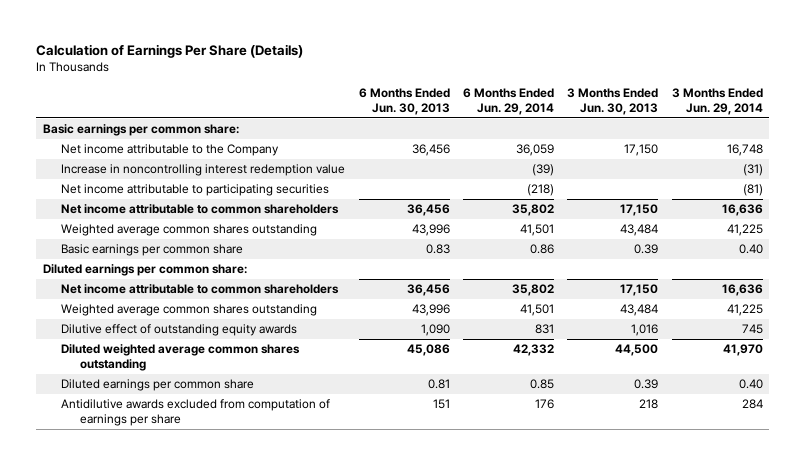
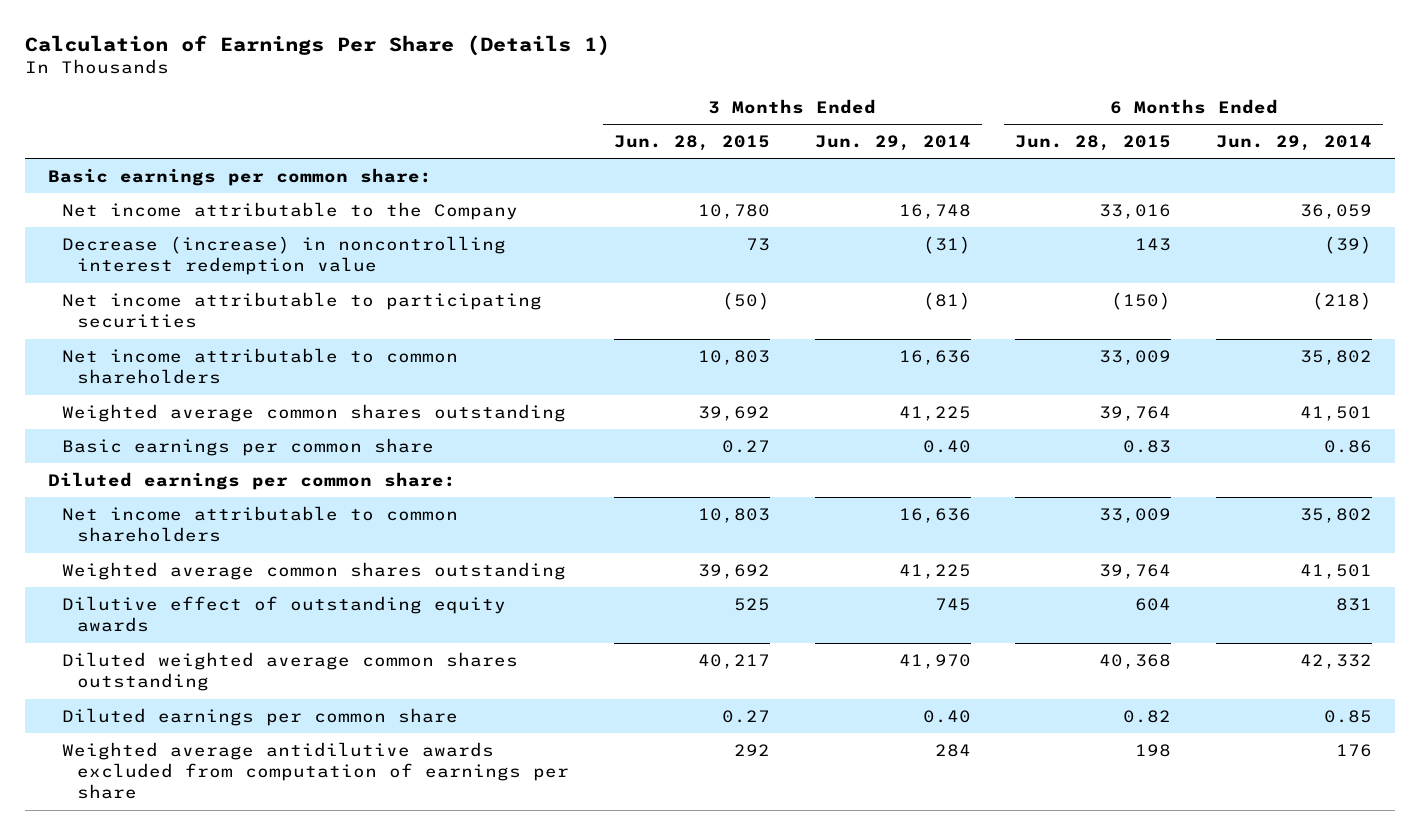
- Calculation of Earnings Per Share (Details)
+ Calculation of Earnings Per Share (Details 1)
- | 6 Months Ended Jun. 30, 2013 | 6 Months Ended Jun. 29, 2014 | 3 Months Ended Jun. 30, 2013 | 3 Months Ended Jun. 29, 2014
+ | 3 Months Ended Jun. 28, 2015 | 3 Months Ended Jun. 29, 2014 | 6 Months Ended Jun. 28, 2015 | 6 Months Ended Jun. 29, 2014
- Increase in noncontrolling interest redemption value | | (39) | | (31)
+ Decrease (increase) in noncontrolling interest redemption value | 73 | (31) | 143 | (39)
- Antidilutive awards excluded from computation of earnings per share | 151 | 176 | 218 | 284
+ Weighted average antidilutive awards excluded from computation of earnings per share | 292 | 284 | 198 | 176

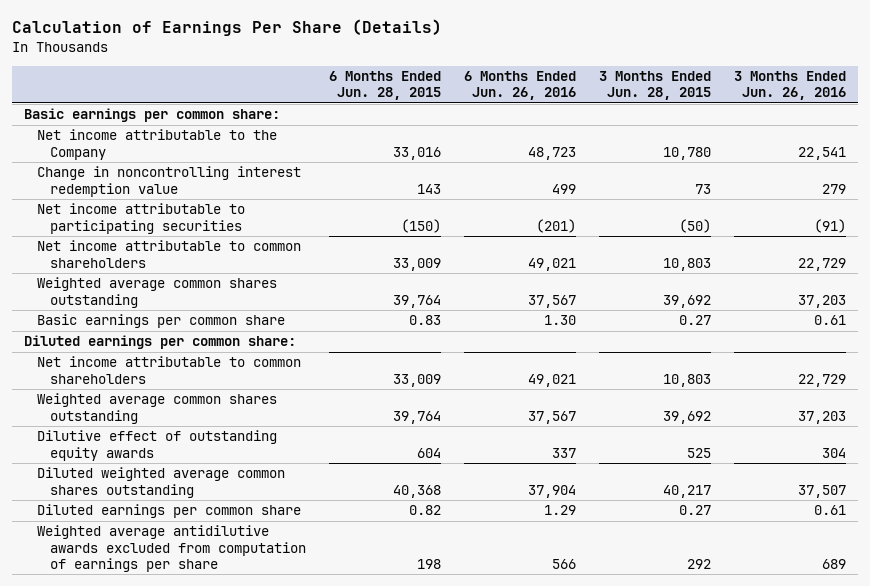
- Calculation of Earnings Per Share (Details 1)
+ Calculation of Earnings Per Share (Details)
- | 3 Months Ended Jun. 28, 2015 | 3 Months Ended Jun. 29, 2014 | 6 Months Ended Jun. 28, 2015 | 6 Months Ended Jun. 29, 2014
+ | 6 Months Ended Jun. 28, 2015 | 6 Months Ended Jun. 26, 2016 | 3 Months Ended Jun. 28, 2015 | 3 Months Ended Jun. 26, 2016
- Decrease (increase) in noncontrolling interest redemption value | 73 | (31) | 143 | (39)
+ Change in noncontrolling interest redemption value | 143 | 499 | 73 | 279

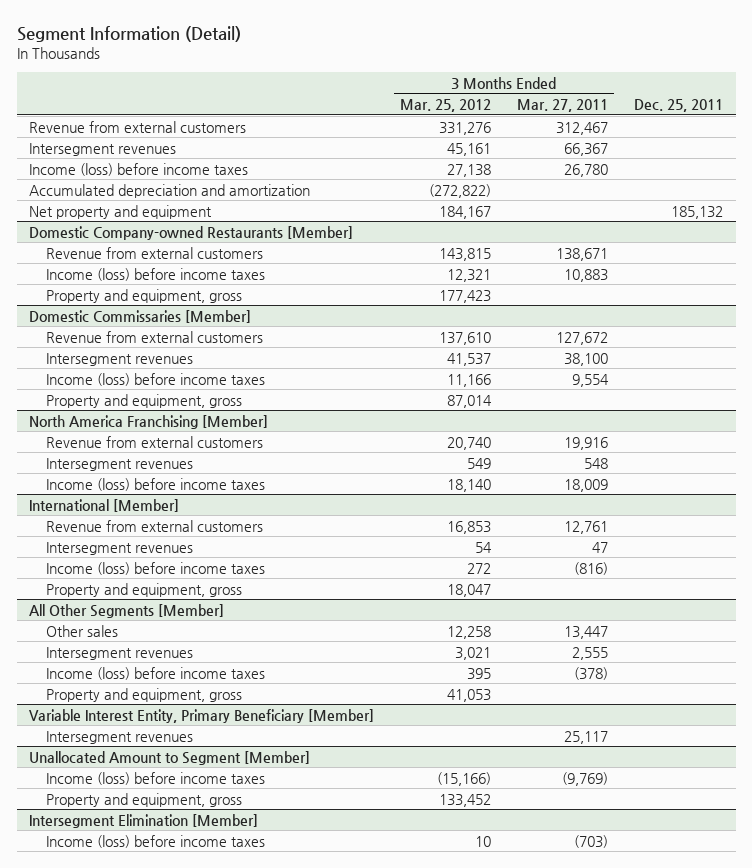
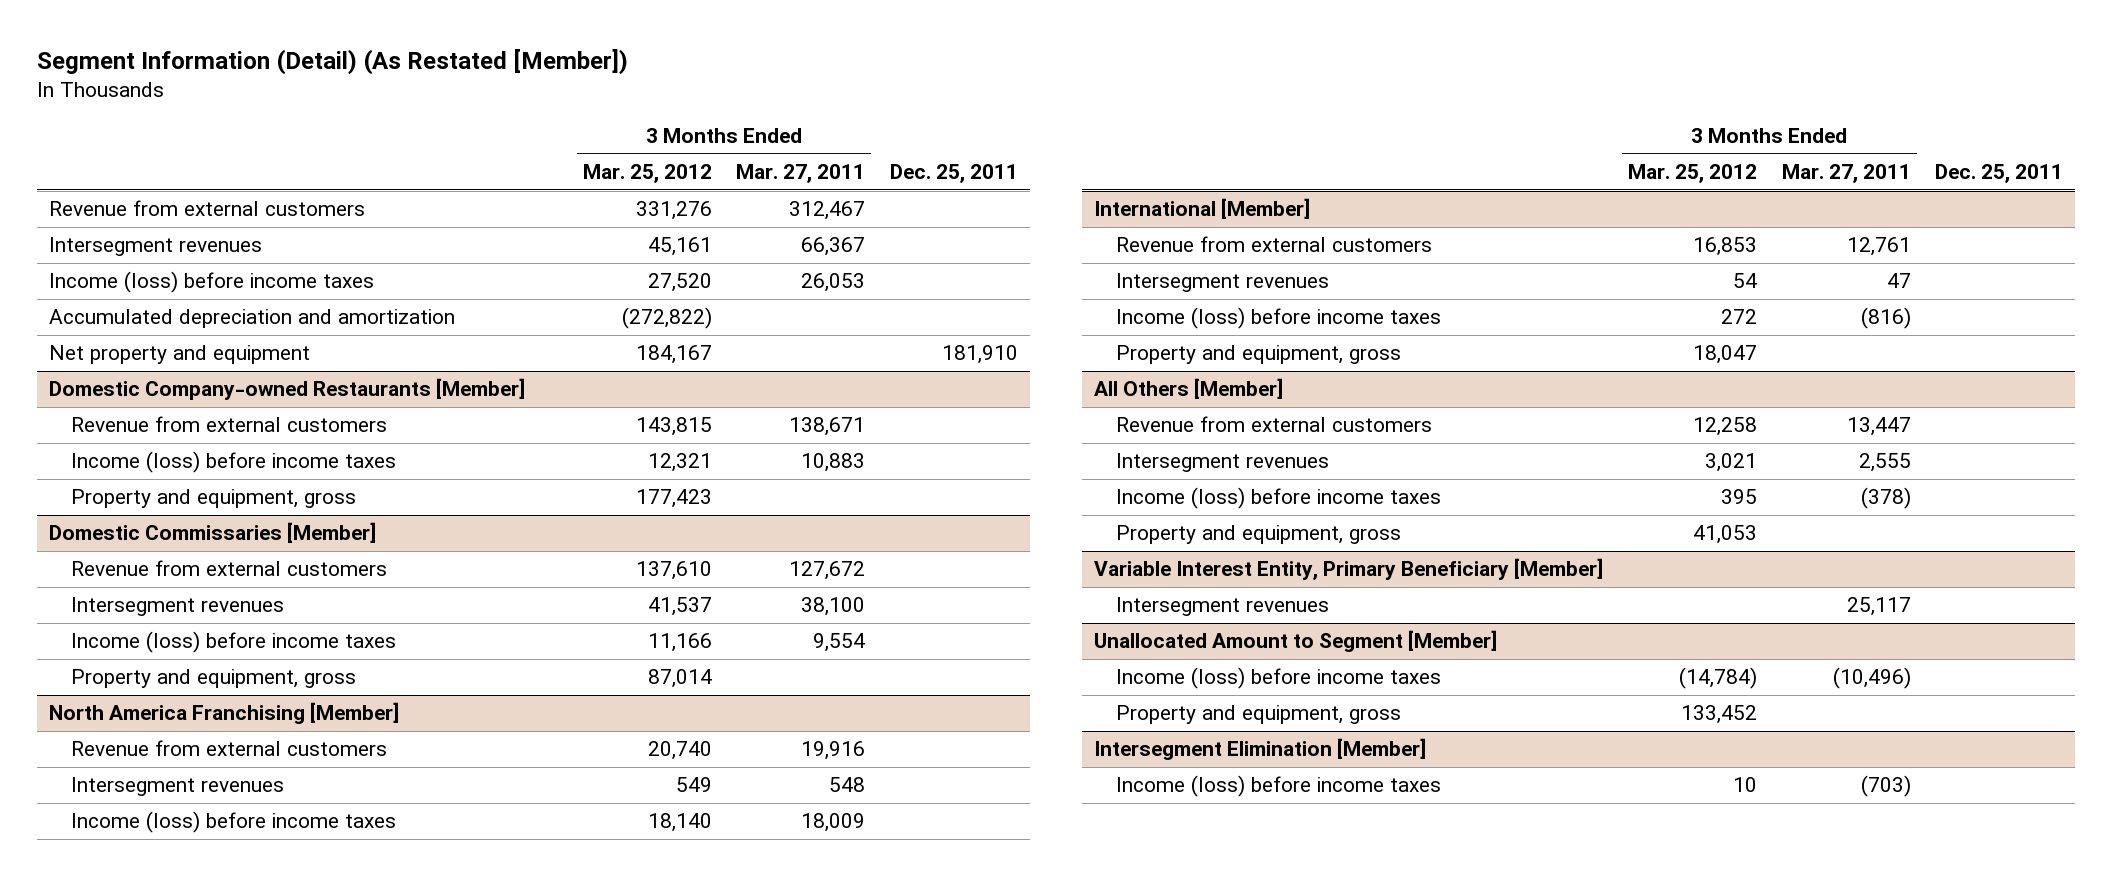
- Segment Information (Detail)
+ Segment Information (Detail) (As Restated [Member])
- Income (loss) before income taxes | 27,138 | 26,780 |
+ Income (loss) before income taxes | 27,520 | 26,053 |
- Net property and equipment | 184,167 | | 185,132
+ Net property and equipment | 184,167 | | 181,910
- All Other Segments [Member]
- Other sales | 12,258 | 13,447 |
+ All Others [Member]
+ Revenue from external customers | 12,258 | 13,447 |
@ Unallocated Amount to Segment [Member]
- Income (loss) before income taxes | (15,166) | (9,769) |
+ Income (loss) before income taxes | (14,784) | (10,496) |

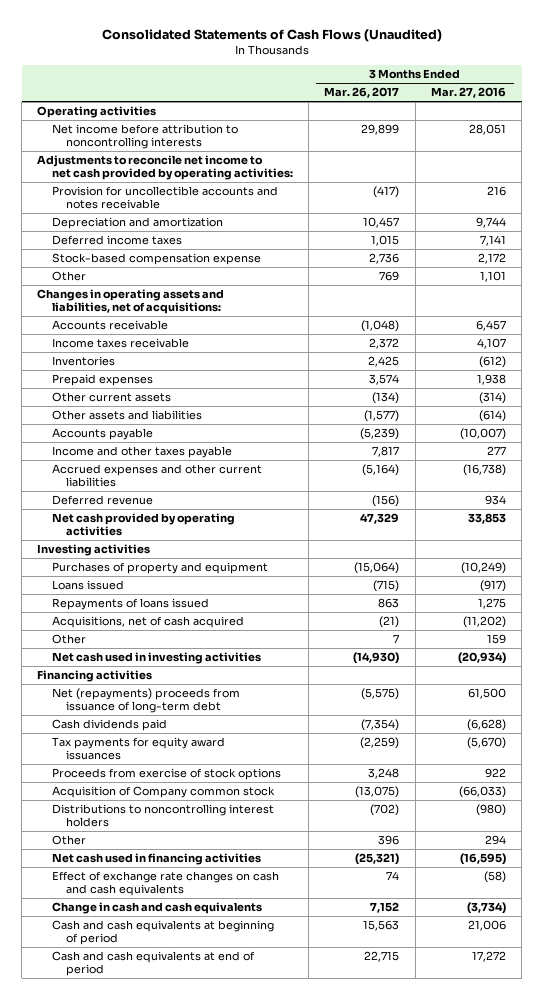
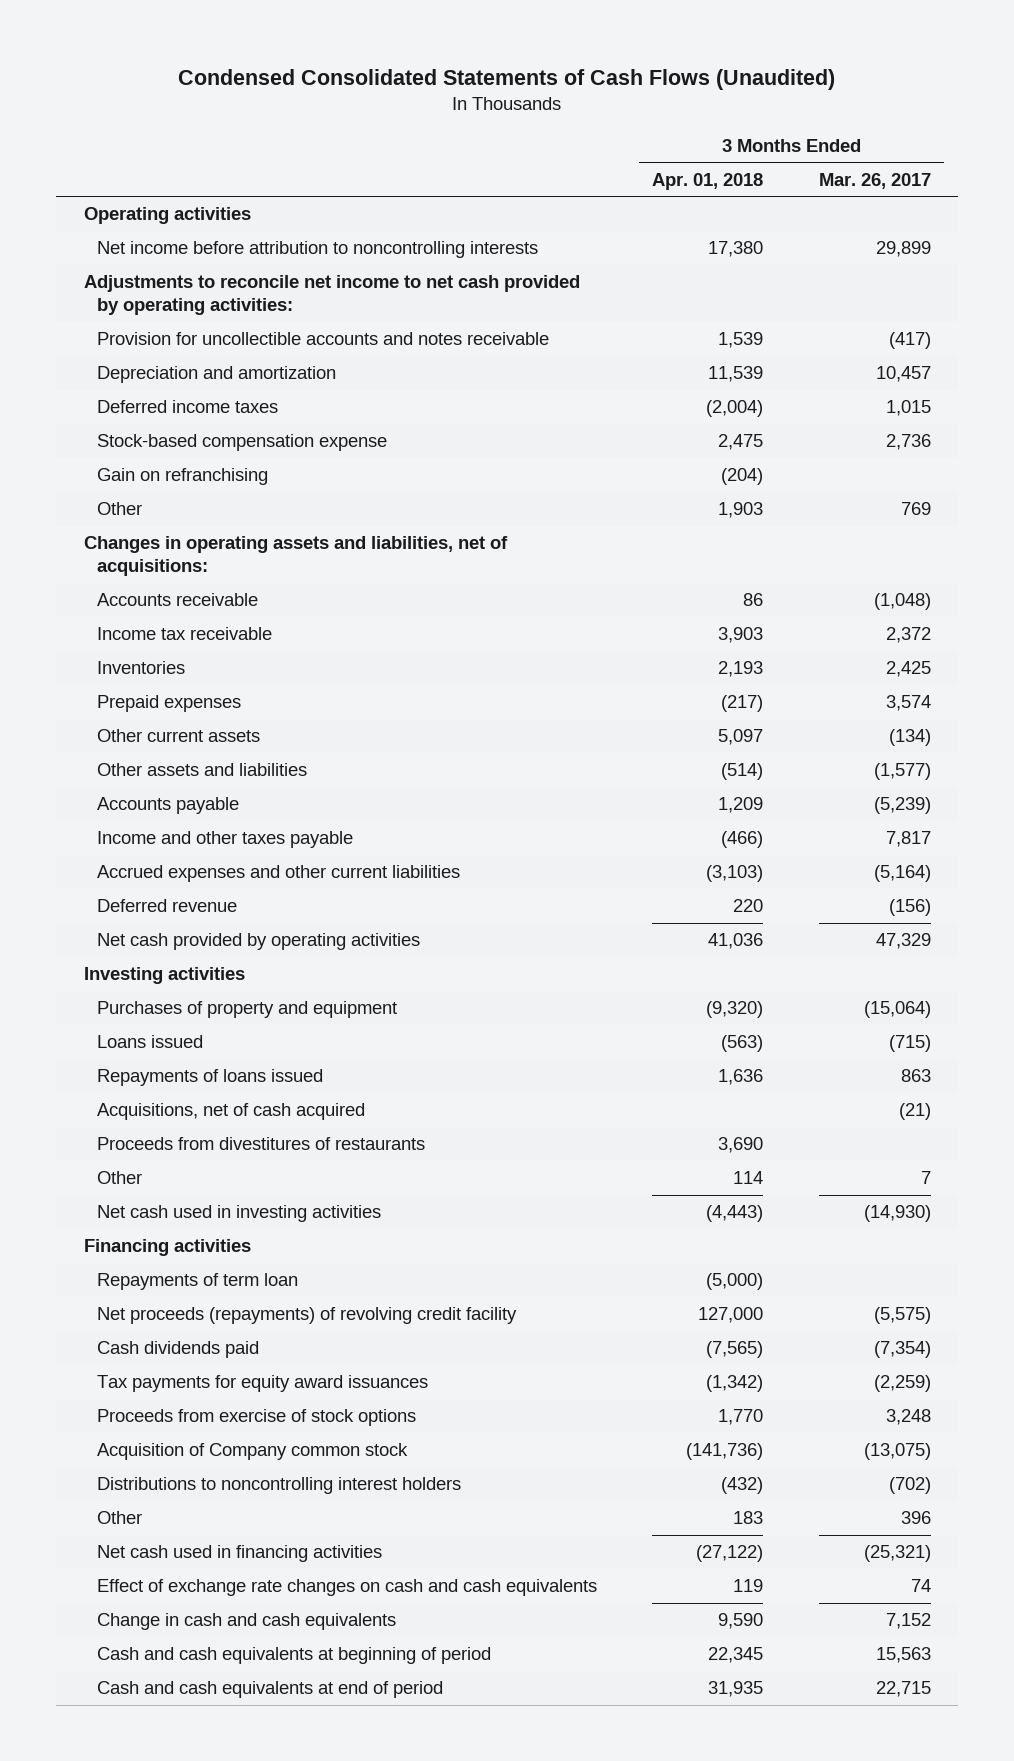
- Consolidated Statements of Cash Flows (Unaudited)
+ Condensed Consolidated Statements of Cash Flows (Unaudited)
- | 3 Months Ended Mar. 26, 2017 | 3 Months Ended Mar. 27, 2016
+ | 3 Months Ended Apr. 01, 2018 | 3 Months Ended Mar. 26, 2017
+ Gain on refranchising | (204) |
- Income taxes receivable | 2,372 | 4,107
+ Income tax receivable | 3,903 | 2,372
+ Proceeds from divestitures of restaurants | 3,690 |
- Net (repayments) proceeds from issuance of long-term debt | (5,575) | 61,500
+ Repayments of term loan | (5,000) |
+ Net proceeds (repayments) of revolving credit facility | 127,000 | (5,575)

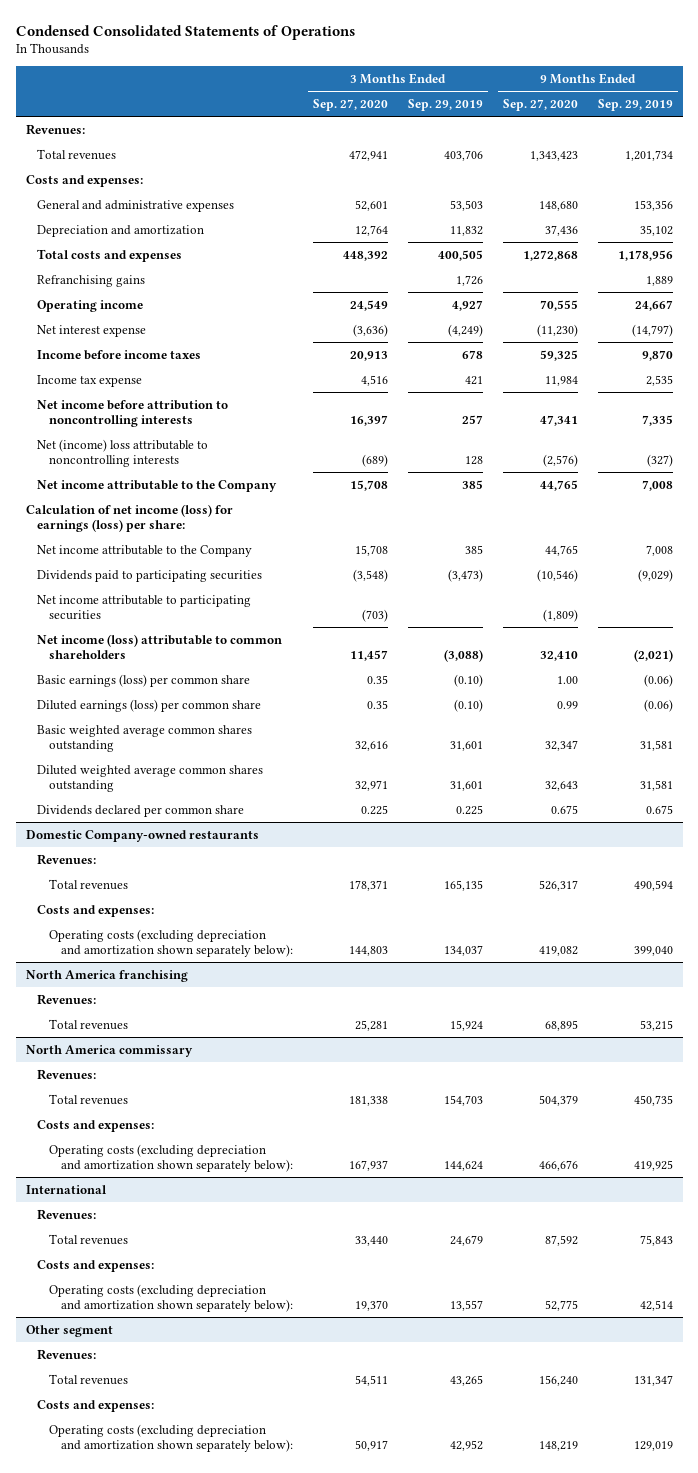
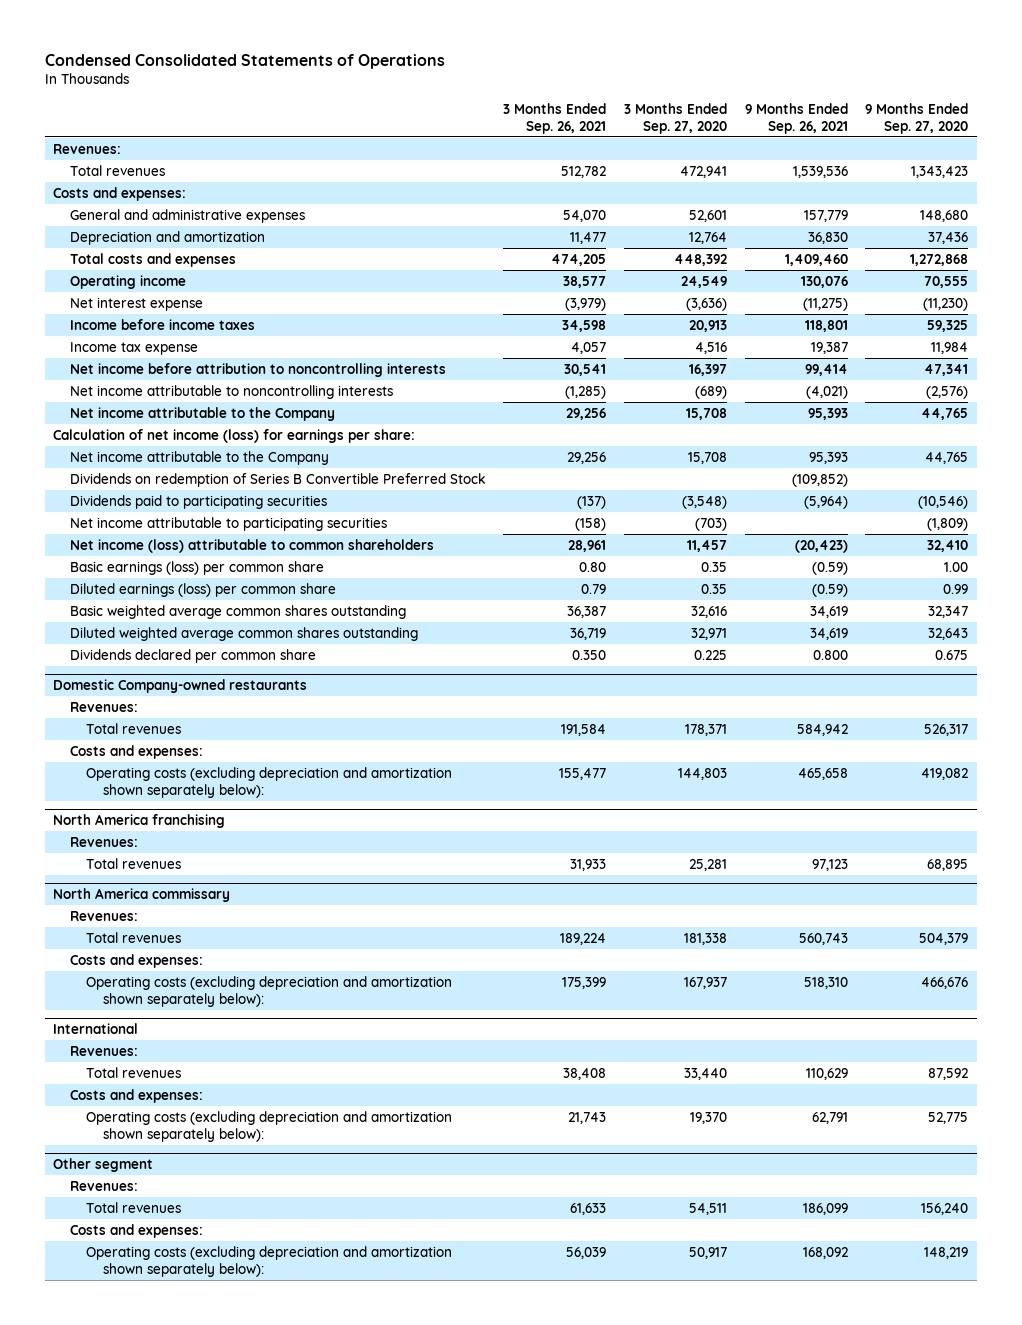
- | 3 Months Ended Sep. 27, 2020 | 3 Months Ended Sep. 29, 2019 | 9 Months Ended Sep. 27, 2020 | 9 Months Ended Sep. 29, 2019
+ | 3 Months Ended Sep. 26, 2021 | 3 Months Ended Sep. 27, 2020 | 9 Months Ended Sep. 26, 2021 | 9 Months Ended Sep. 27, 2020
- Refranchising gains | | 1,726 | | 1,889
- Net (income) loss attributable to noncontrolling interests | (689) | 128 | (2,576) | (327)
+ Net income attributable to noncontrolling interests | (1,285) | (689) | (4,021) | (2,576)
- Calculation of net income (loss) for earnings (loss) per share:
+ Calculation of net income (loss) for earnings per share:
+ Dividends on redemption of Series B Convertible Preferred Stock | | | (109,852) |

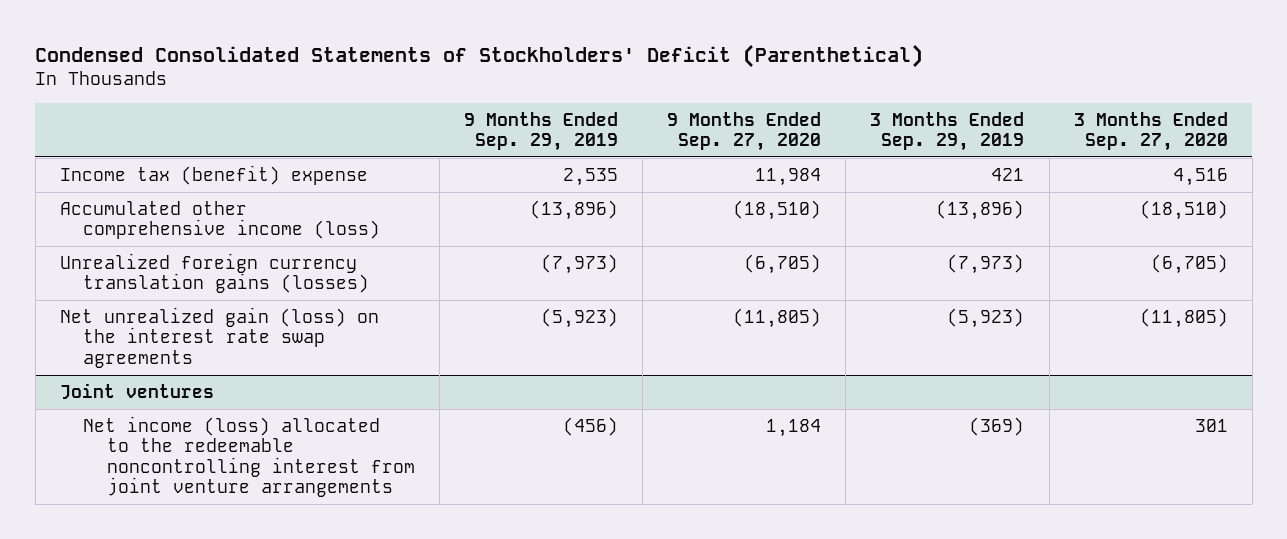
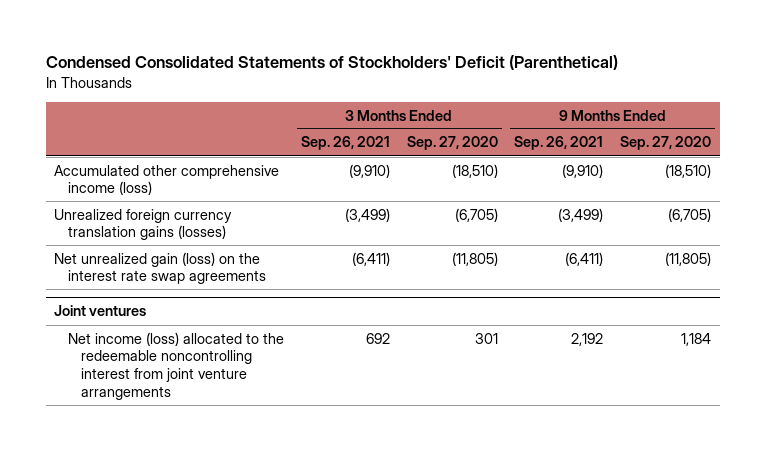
- | 9 Months Ended Sep. 29, 2019 | 9 Months Ended Sep. 27, 2020 | 3 Months Ended Sep. 29, 2019 | 3 Months Ended Sep. 27, 2020
+ | 3 Months Ended Sep. 26, 2021 | 3 Months Ended Sep. 27, 2020 | 9 Months Ended Sep. 26, 2021 | 9 Months Ended Sep. 27, 2020
- Income tax (benefit) expense | 2,535 | 11,984 | 421 | 4,516

